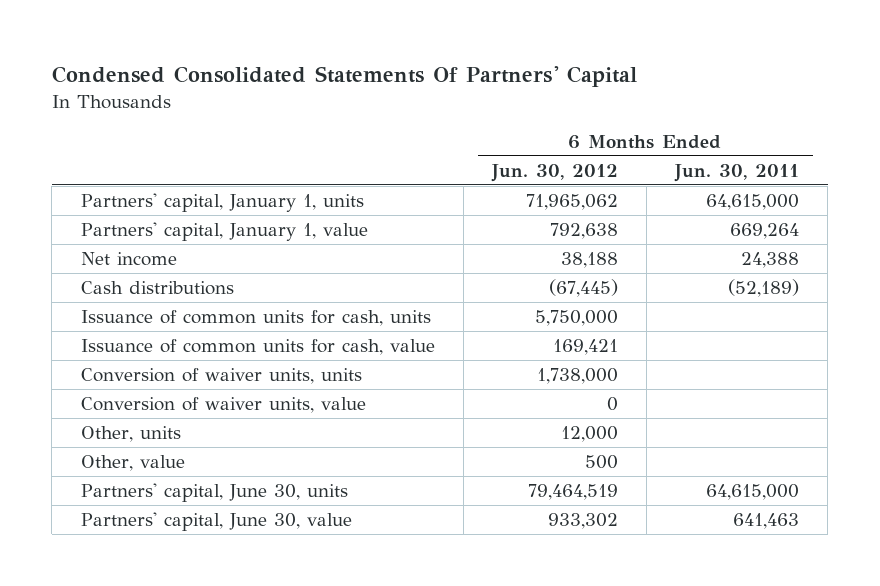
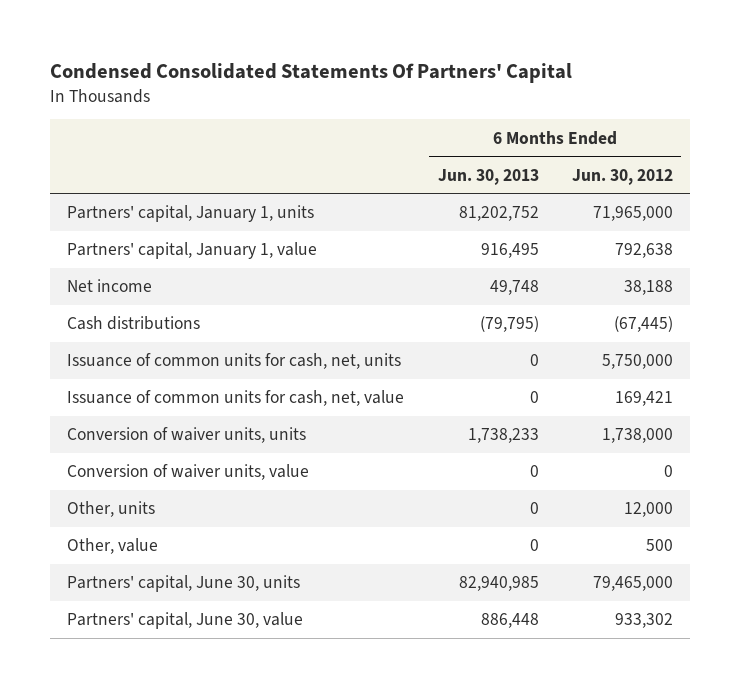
- | 6 Months Ended Jun. 30, 2012 | 6 Months Ended Jun. 30, 2011
+ | 6 Months Ended Jun. 30, 2013 | 6 Months Ended Jun. 30, 2012
- Partners' capital, January 1, units | 71,965,062 | 64,615,000
+ Partners' capital, January 1, units | 81,202,752 | 71,965,000
- Issuance of common units for cash, units | 5,750,000 |
- Issuance of common units for cash, value | 169,421 |
+ Issuance of common units for cash, net, units | 0 | 5,750,000
+ Issuance of common units for cash, net, value | 0 | 169,421
- Partners' capital, June 30, units | 79,464,519 | 64,615,000
+ Partners' capital, June 30, units | 82,940,985 | 79,465,000

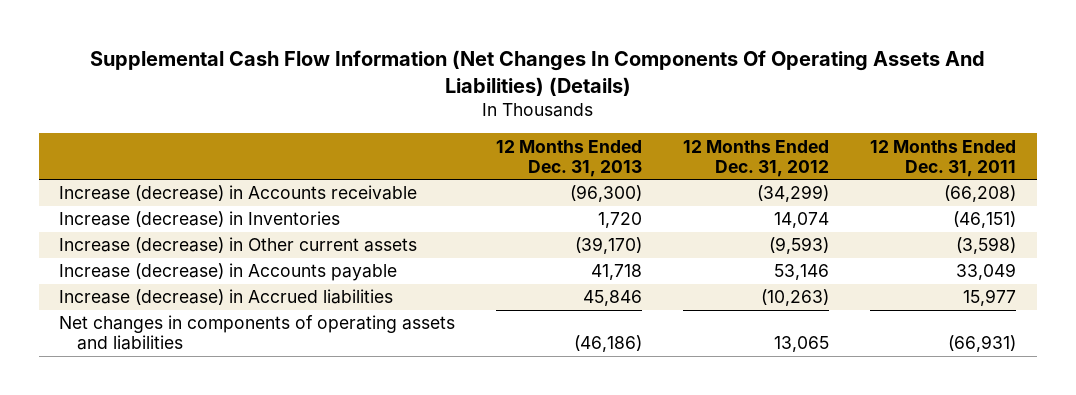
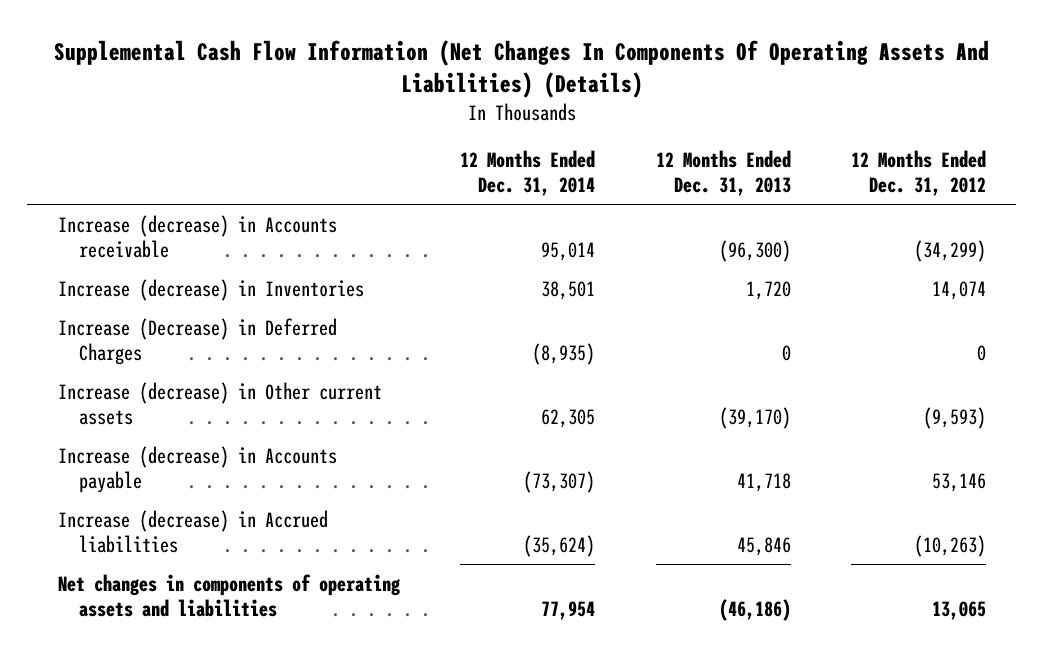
- | 12 Months Ended Dec. 31, 2013 | 12 Months Ended Dec. 31, 2012 | 12 Months Ended Dec. 31, 2011
+ | 12 Months Ended Dec. 31, 2014 | 12 Months Ended Dec. 31, 2013 | 12 Months Ended Dec. 31, 2012
+ Increase (Decrease) in Deferred Charges | (8,935) | 0 | 0

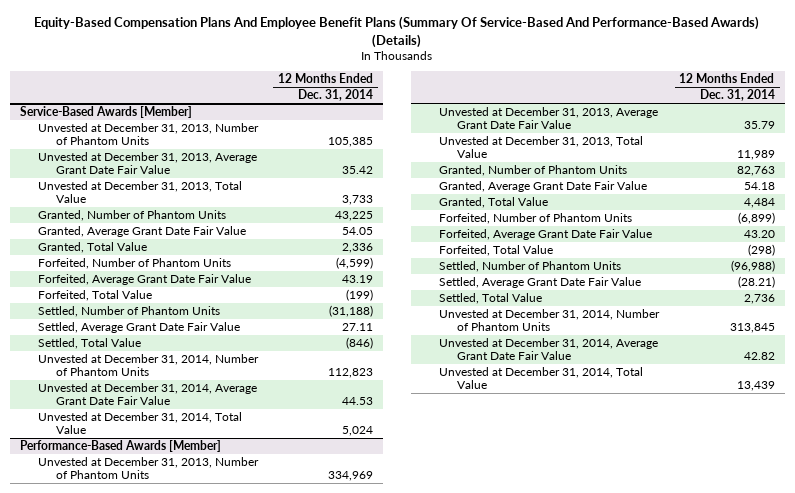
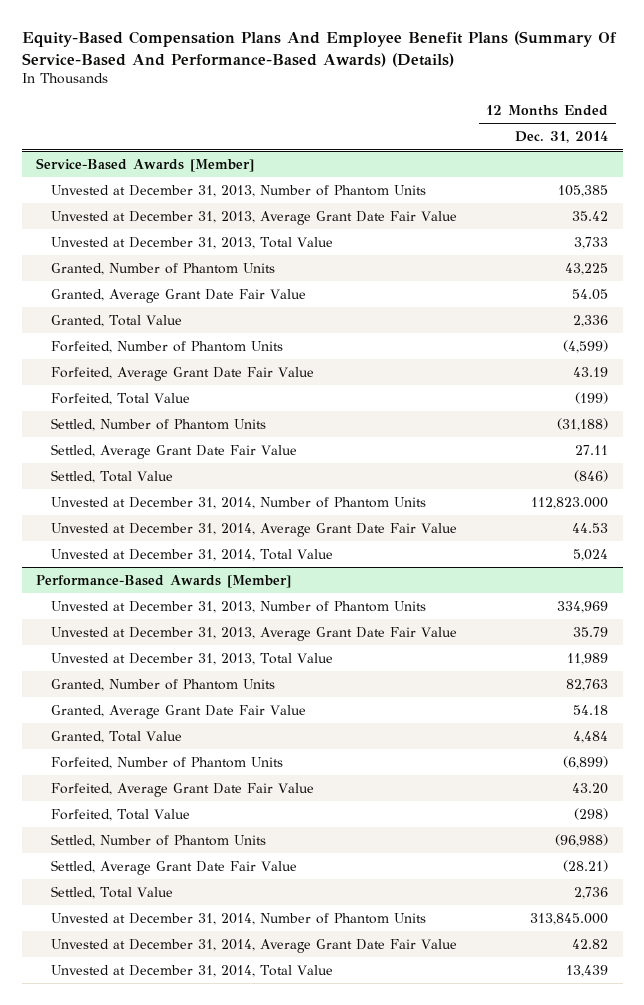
@ Service-Based Awards [Member]
- Unvested at December 31, 2014, Number of Phantom Units | 112,823
+ Unvested at December 31, 2014, Number of Phantom Units | 112,823.000
@ Performance-Based Awards [Member]
- Unvested at December 31, 2014, Number of Phantom Units | 313,845
+ Unvested at December 31, 2014, Number of Phantom Units | 313,845.000

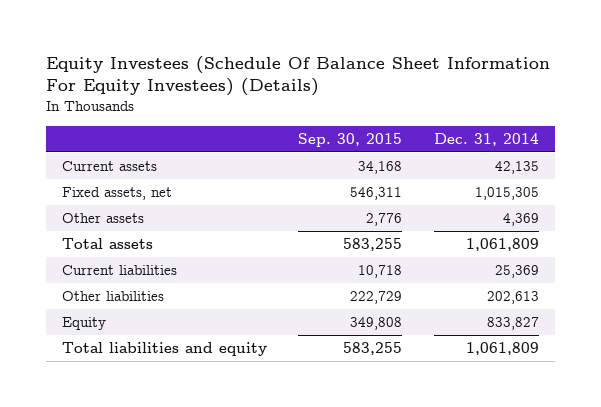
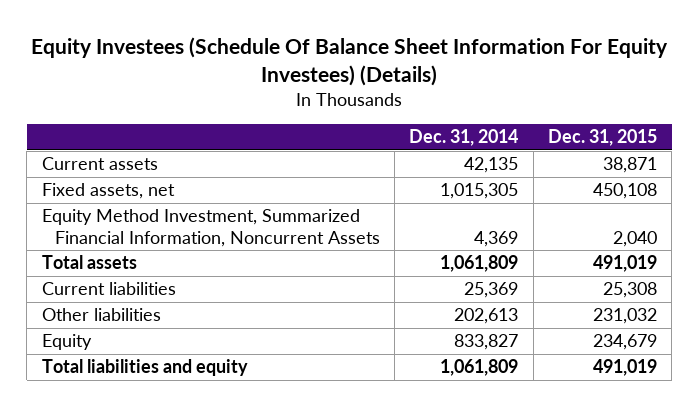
- | Sep. 30, 2015 | Dec. 31, 2014
+ | Dec. 31, 2014 | Dec. 31, 2015
- Other assets | 2,776 | 4,369
+ Equity Method Investment, Summarized Financial Information, Noncurrent Assets | 4,369 | 2,040

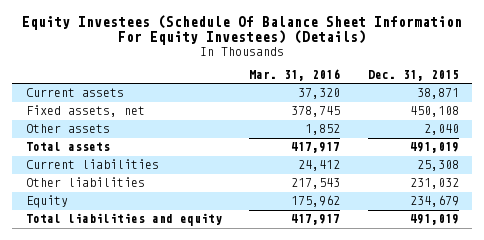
- | Dec. 31, 2014 | Dec. 31, 2015
+ | Mar. 31, 2016 | Dec. 31, 2015
- Equity Method Investment, Summarized Financial Information, Noncurrent Assets | 4,369 | 2,040
+ Other assets | 1,852 | 2,040

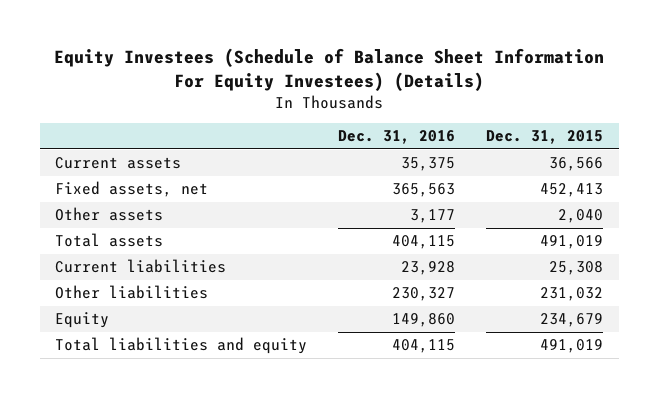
- Equity Investees (Schedule Of Balance Sheet Information For Equity Investees) (Details)
+ Equity Investees (Schedule of Balance Sheet Information For Equity Investees) (Details)
- | Mar. 31, 2016 | Dec. 31, 2015
+ | Dec. 31, 2016 | Dec. 31, 2015
- Current assets | 37,320 | 38,871
- Fixed assets, net | 378,745 | 450,108
+ Current assets | 35,375 | 36,566
+ Fixed assets, net | 365,563 | 452,413

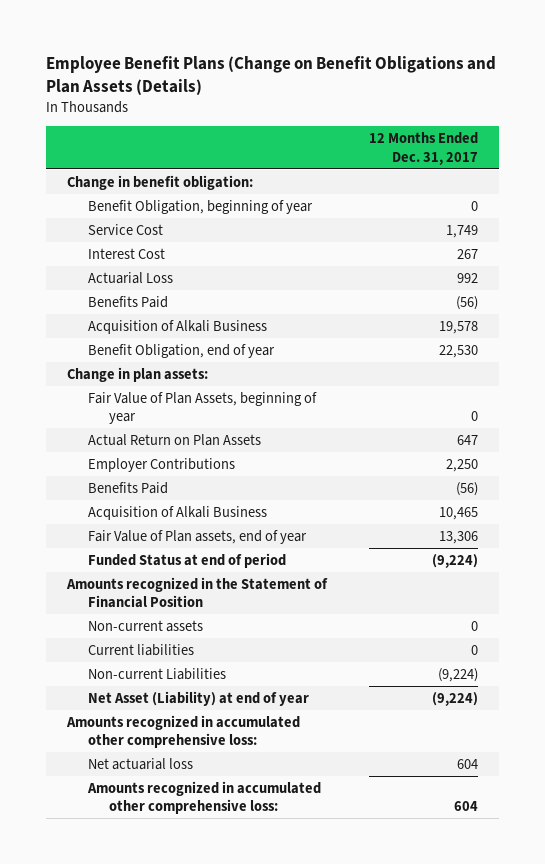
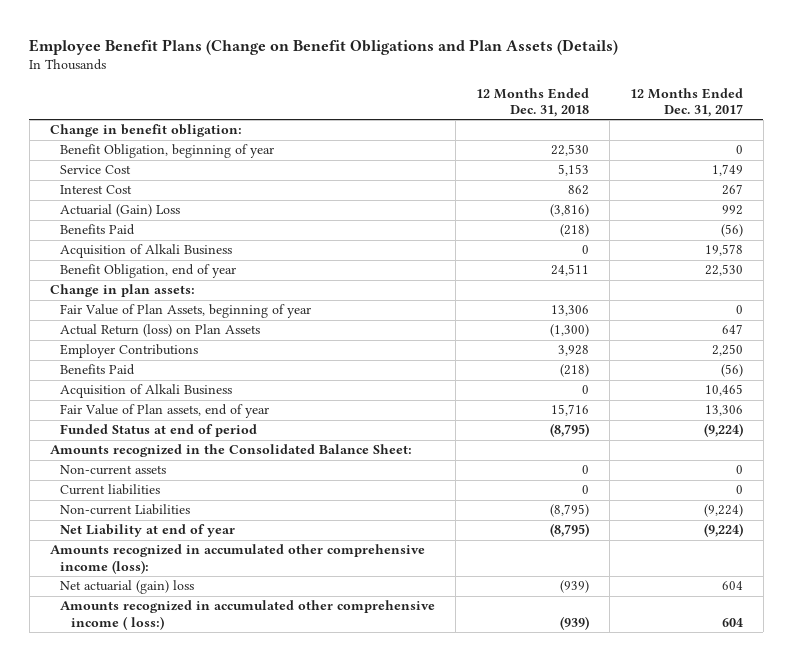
- | 12 Months Ended Dec. 31, 2017
+ | 12 Months Ended Dec. 31, 2018 | 12 Months Ended Dec. 31, 2017
- Actuarial Loss | 992
+ Actuarial (Gain) Loss | (3,816) | 992
- Actual Return on Plan Assets | 647
+ Actual Return (loss) on Plan Assets | (1,300) | 647
- Amounts recognized in the Statement of Financial Position
+ Amounts recognized in the Consolidated Balance Sheet:
- Net Asset (Liability) at end of year | (9,224)
- Amounts recognized in accumulated other comprehensive loss:
- Net actuarial loss | 604
- Amounts recognized in accumulated other comprehensive loss: | 604
+ Net Liability at end of year | (8,795) | (9,224)
+ Amounts recognized in accumulated other comprehensive income (loss):
+ Net actuarial (gain) loss | (939) | 604
+ Amounts recognized in accumulated other comprehensive income ( loss:) | (939) | 604

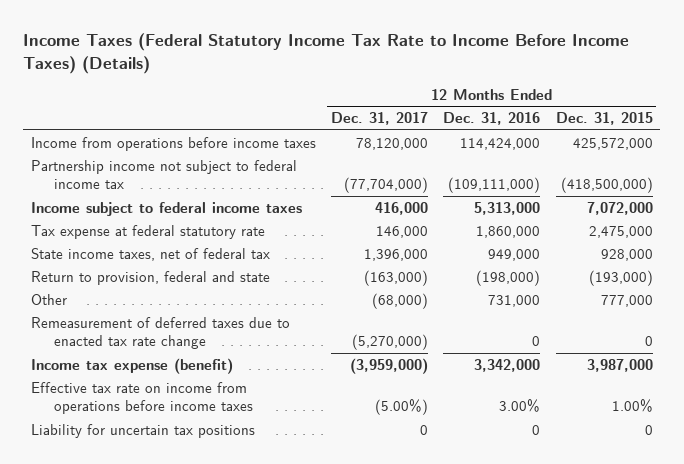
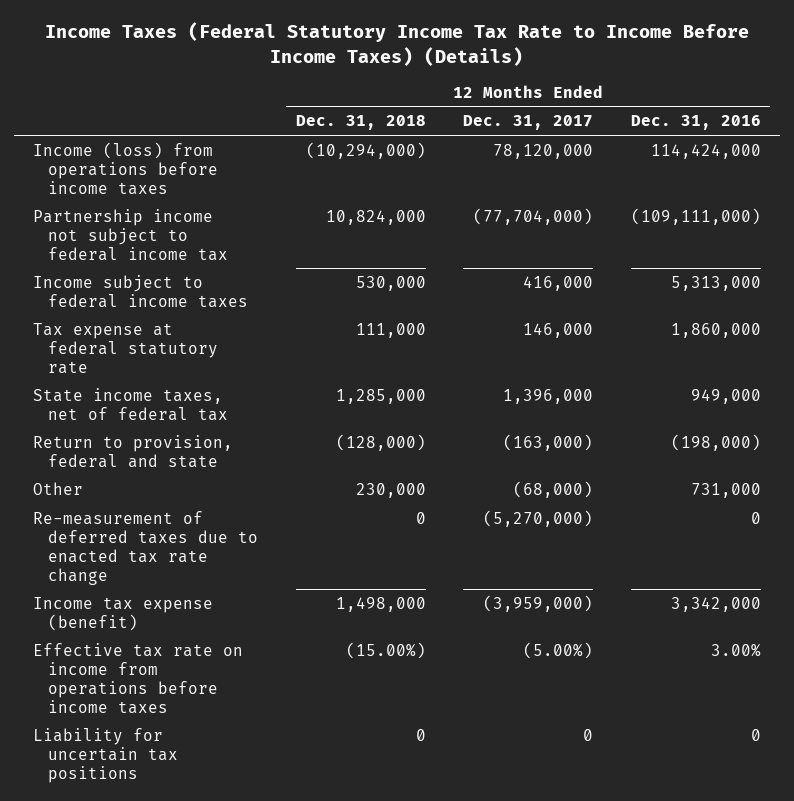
- | 12 Months Ended Dec. 31, 2017 | 12 Months Ended Dec. 31, 2016 | 12 Months Ended Dec. 31, 2015
+ | 12 Months Ended Dec. 31, 2018 | 12 Months Ended Dec. 31, 2017 | 12 Months Ended Dec. 31, 2016
- Income from operations before income taxes | 78,120,000 | 114,424,000 | 425,572,000
+ Income (loss) from operations before income taxes | (10,294,000) | 78,120,000 | 114,424,000
- Remeasurement of deferred taxes due to enacted tax rate change | (5,270,000) | 0 | 0
+ Re-measurement of deferred taxes due to enacted tax rate change | 0 | (5,270,000) | 0

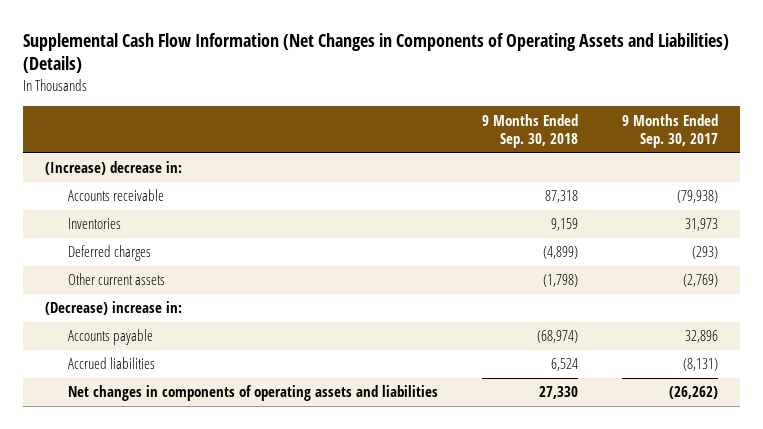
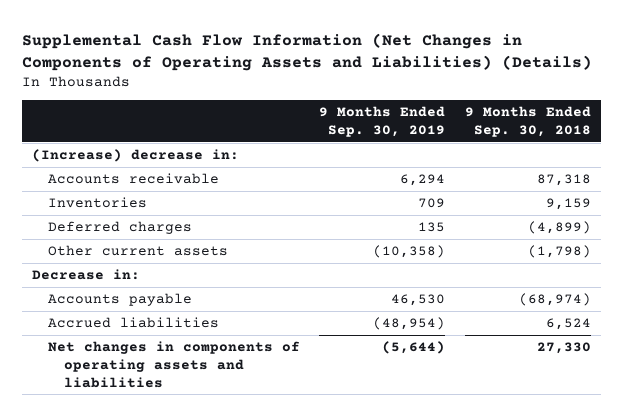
- | 9 Months Ended Sep. 30, 2018 | 9 Months Ended Sep. 30, 2017
+ | 9 Months Ended Sep. 30, 2019 | 9 Months Ended Sep. 30, 2018
- (Decrease) increase in:
+ Decrease in:

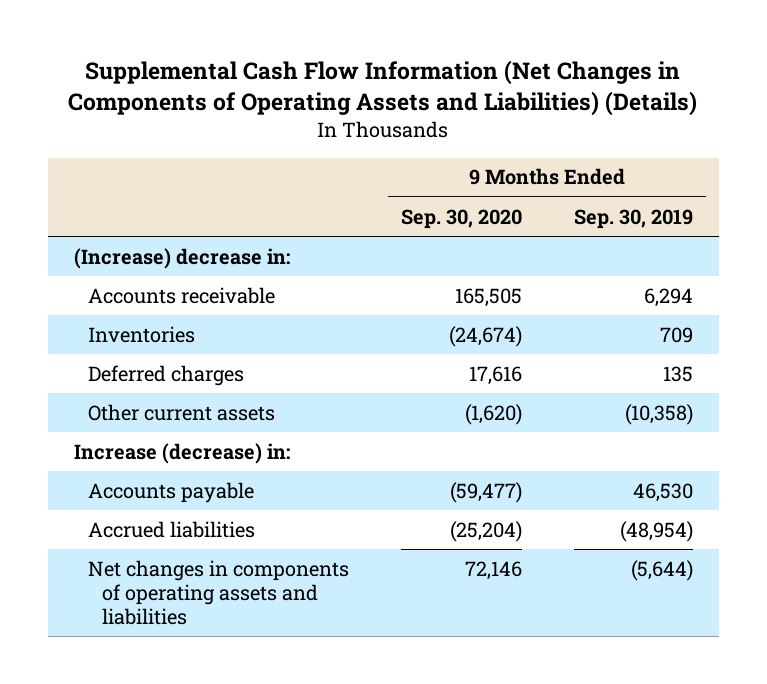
- | 9 Months Ended Sep. 30, 2019 | 9 Months Ended Sep. 30, 2018
+ | 9 Months Ended Sep. 30, 2020 | 9 Months Ended Sep. 30, 2019
- Decrease in:
+ Increase (decrease) in:

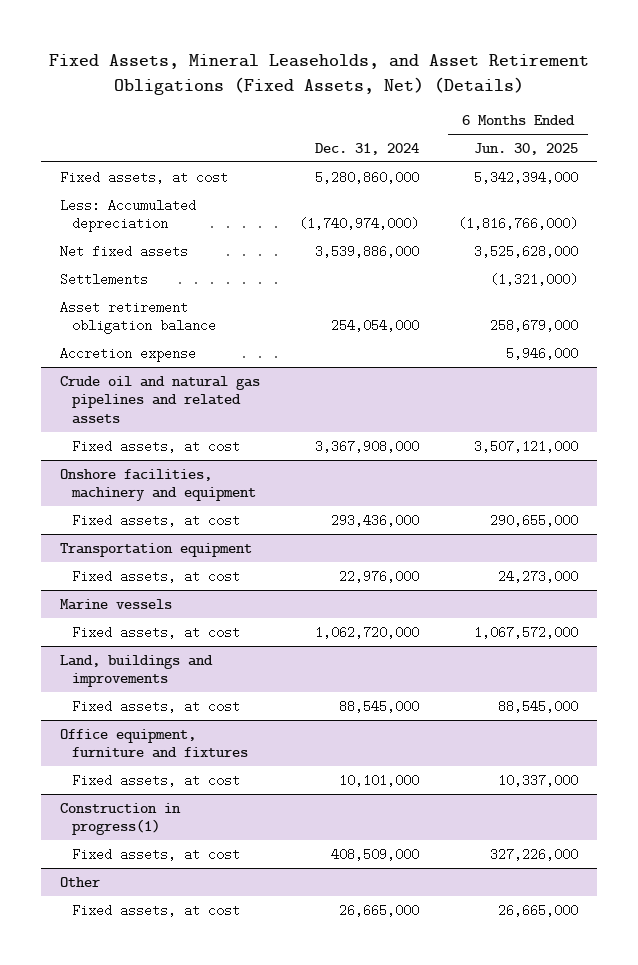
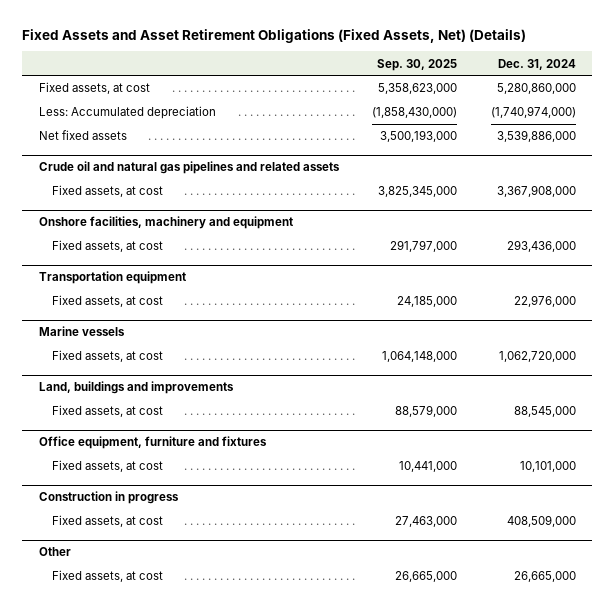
- Fixed Assets, Mineral Leaseholds, and Asset Retirement Obligations (Fixed Assets, Net) (Details)
+ Fixed Assets and Asset Retirement Obligations (Fixed Assets, Net) (Details)
- | Dec. 31, 2024 | 6 Months Ended Jun. 30, 2025
+ | Sep. 30, 2025 | Dec. 31, 2024
- Settlements | | (1,321,000)
- Asset retirement obligation balance | 254,054,000 | 258,679,000
- Accretion expense | | 5,946,000
- Construction in progress(1)
+ Construction in progress

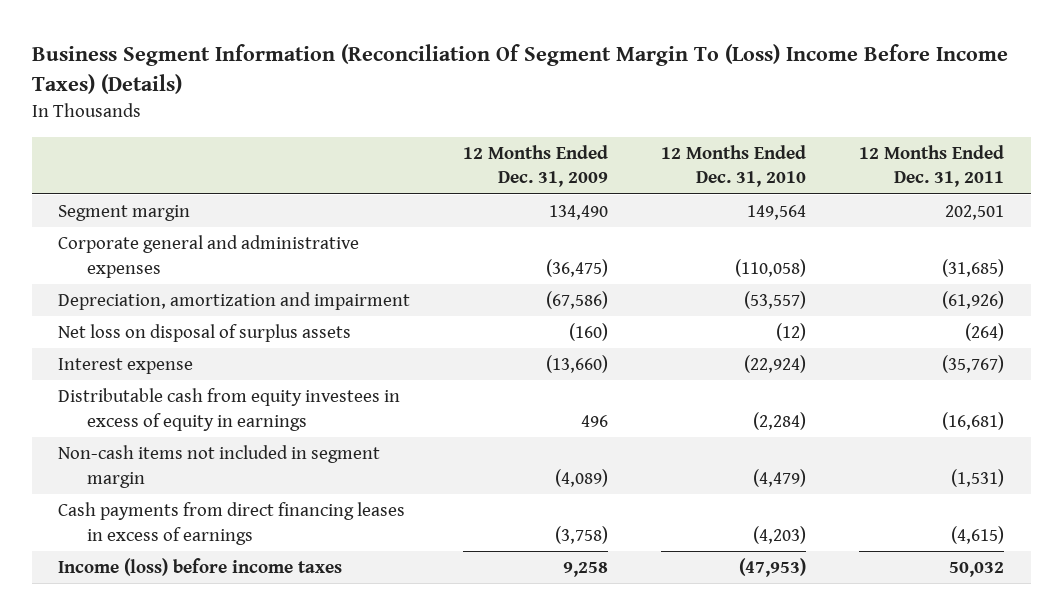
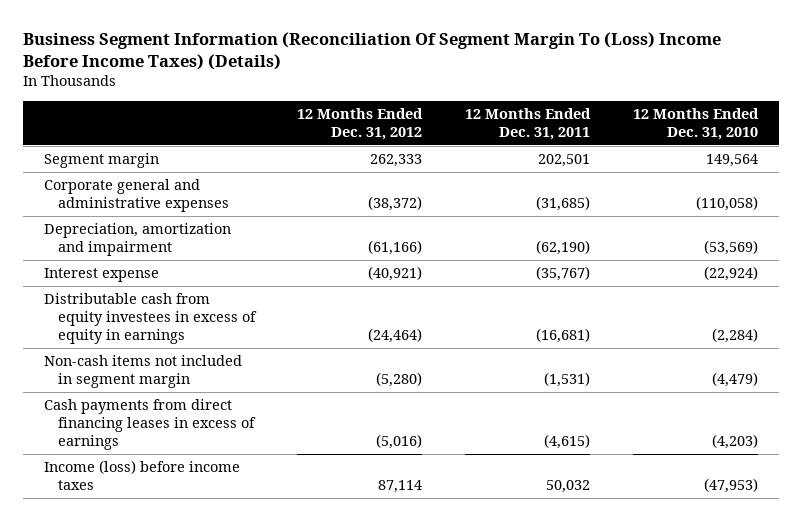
- | 12 Months Ended Dec. 31, 2009 | 12 Months Ended Dec. 31, 2010 | 12 Months Ended Dec. 31, 2011
+ | 12 Months Ended Dec. 31, 2012 | 12 Months Ended Dec. 31, 2011 | 12 Months Ended Dec. 31, 2010
- Depreciation, amortization and impairment | (67,586) | (53,557) | (61,926)
- Net loss on disposal of surplus assets | (160) | (12) | (264)
+ Depreciation, amortization and impairment | (61,166) | (62,190) | (53,569)

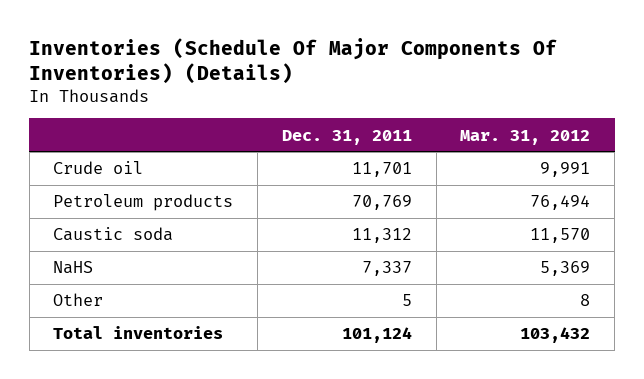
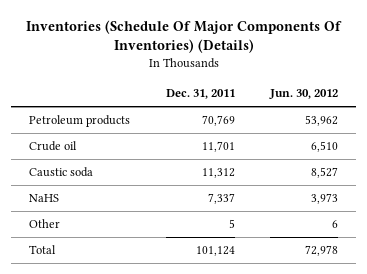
- | Dec. 31, 2011 | Mar. 31, 2012
+ | Dec. 31, 2011 | Jun. 30, 2012
moved down: Crude oil | 11,701 | 6,510
- Total inventories | 101,124 | 103,432
+ Total | 101,124 | 72,978

